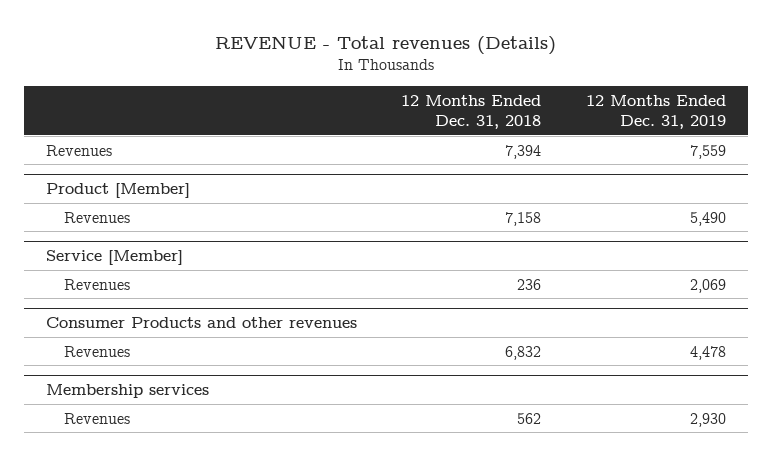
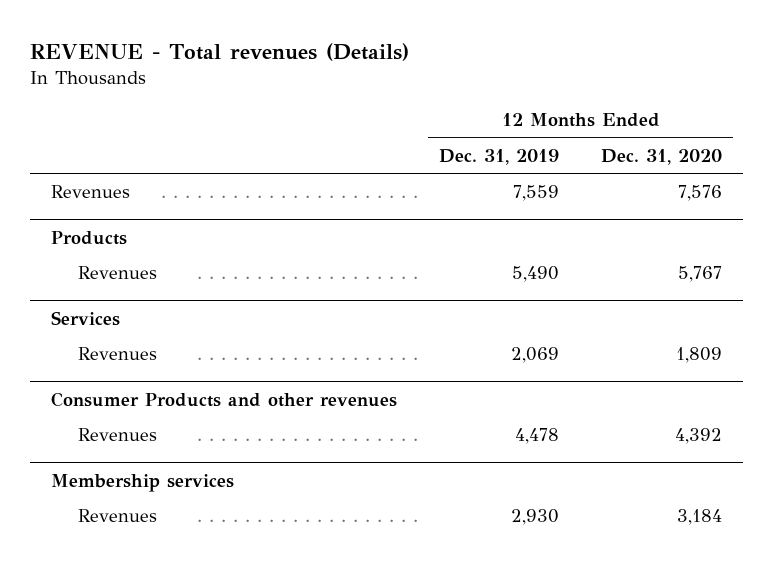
- | 12 Months Ended Dec. 31, 2018 | 12 Months Ended Dec. 31, 2019
+ | 12 Months Ended Dec. 31, 2019 | 12 Months Ended Dec. 31, 2020
- Product [Member]
+ Products
- Service [Member]
+ Services

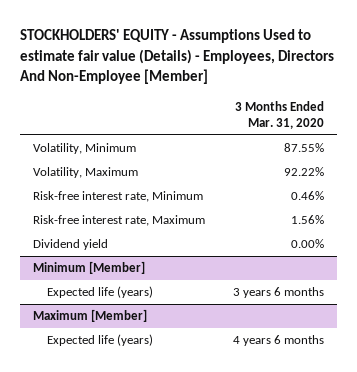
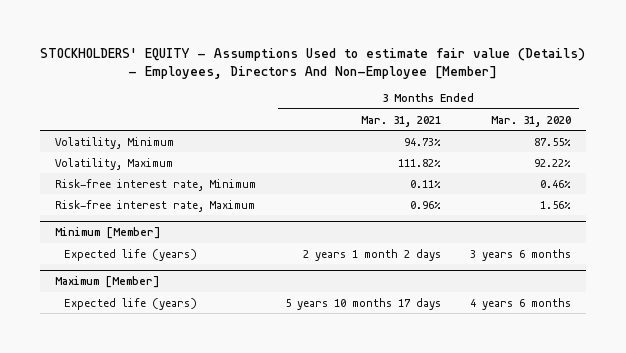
- | 3 Months Ended Mar. 31, 2020
+ | 3 Months Ended Mar. 31, 2021 | 3 Months Ended Mar. 31, 2020
- Dividend yield | 0.00%

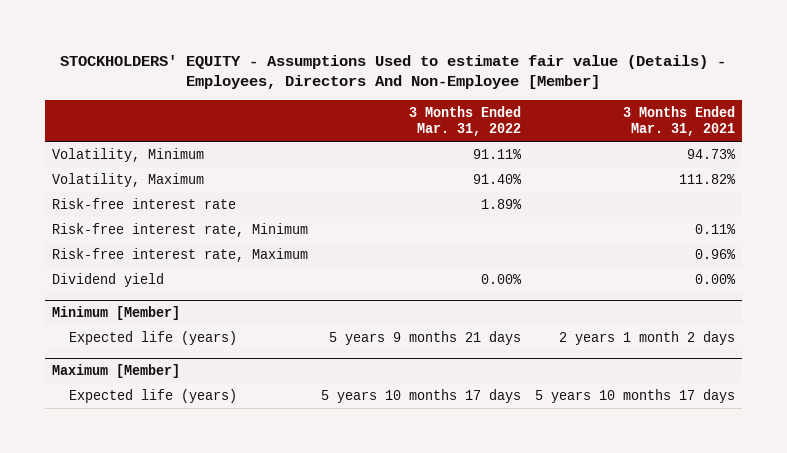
- | 3 Months Ended Mar. 31, 2021 | 3 Months Ended Mar. 31, 2020
+ | 3 Months Ended Mar. 31, 2022 | 3 Months Ended Mar. 31, 2021
+ Risk-free interest rate | 1.89% |
+ Dividend yield | 0.00% | 0.00%

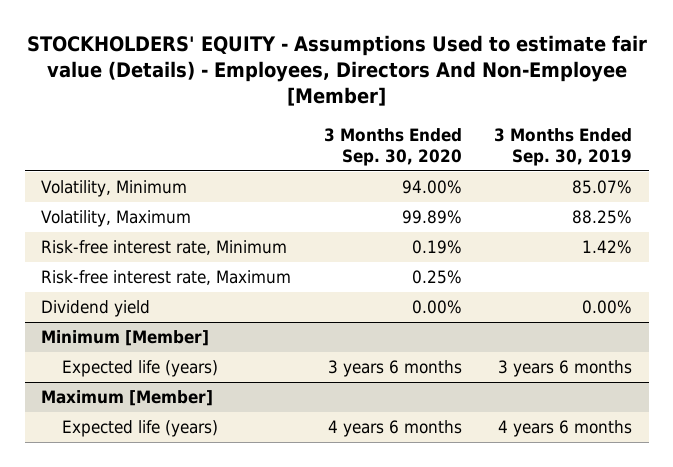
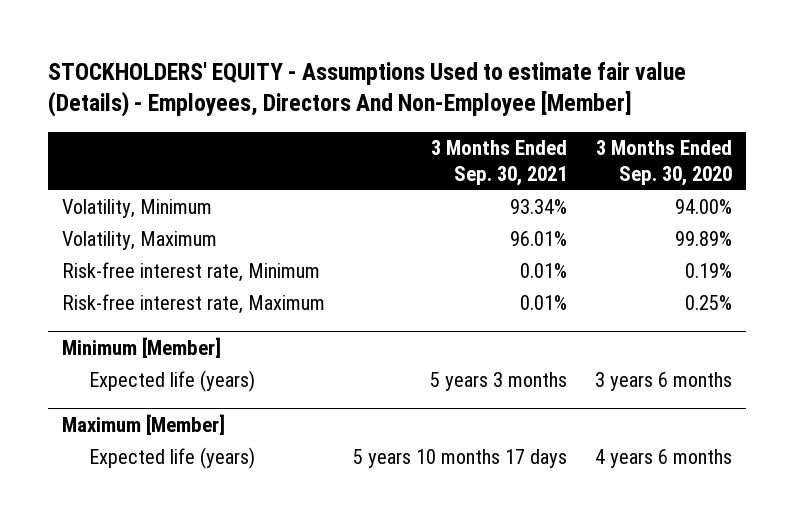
- | 3 Months Ended Sep. 30, 2020 | 3 Months Ended Sep. 30, 2019
+ | 3 Months Ended Sep. 30, 2021 | 3 Months Ended Sep. 30, 2020
- Dividend yield | 0.00% | 0.00%

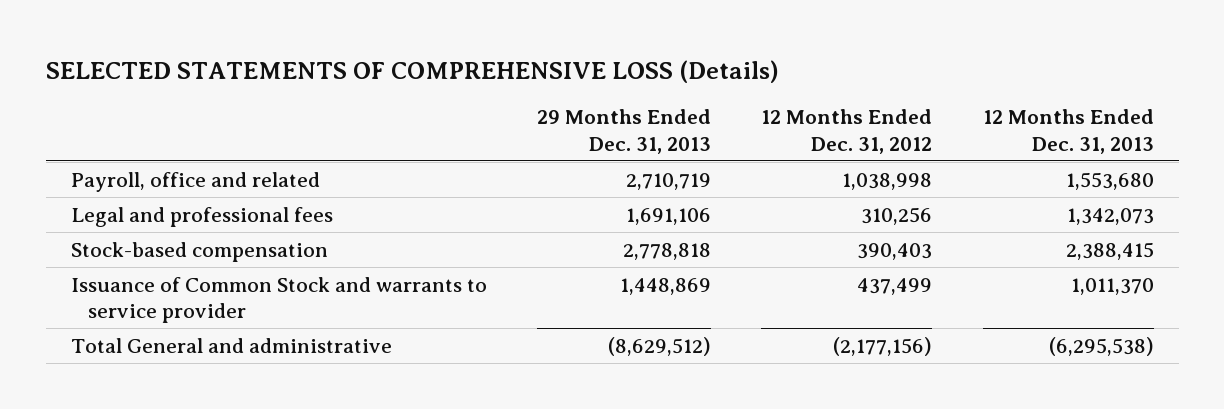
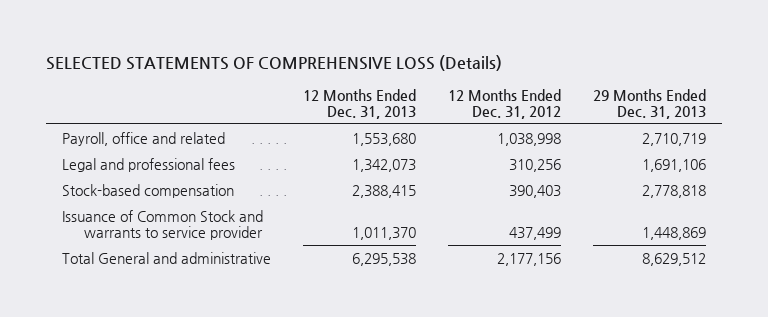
- | 29 Months Ended Dec. 31, 2013 | 12 Months Ended Dec. 31, 2012 | 12 Months Ended Dec. 31, 2013
+ | 12 Months Ended Dec. 31, 2013 | 12 Months Ended Dec. 31, 2012 | 29 Months Ended Dec. 31, 2013
- Total General and administrative | (8,629,512) | (2,177,156) | (6,295,538)
+ Total General and administrative | 6,295,538 | 2,177,156 | 8,629,512

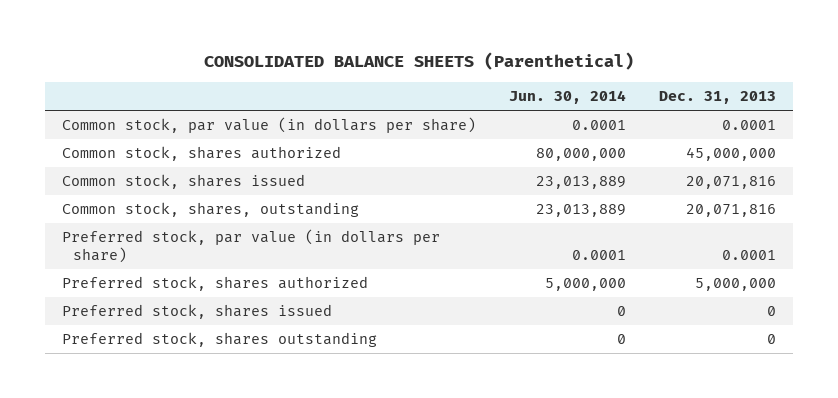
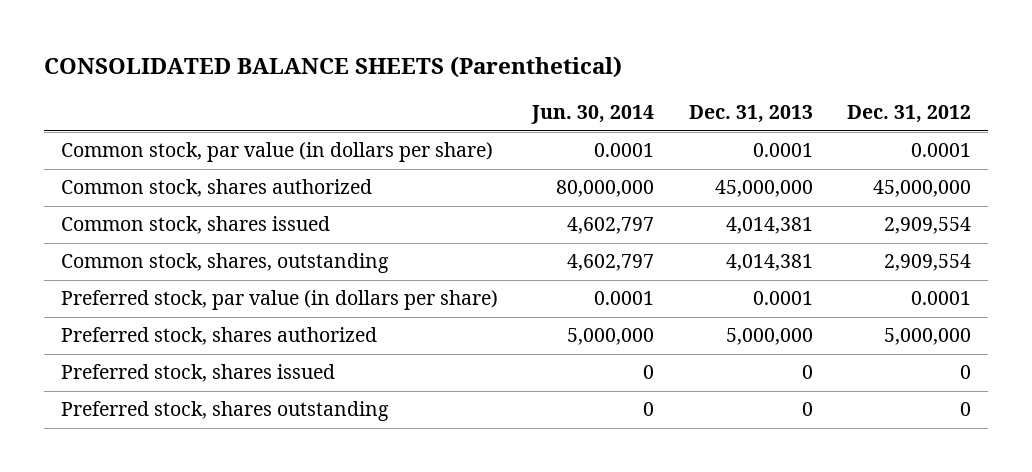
- | Jun. 30, 2014 | Dec. 31, 2013
+ | Jun. 30, 2014 | Dec. 31, 2013 | Dec. 31, 2012
- Common stock, shares issued | 23,013,889 | 20,071,816
- Common stock, shares, outstanding | 23,013,889 | 20,071,816
+ Common stock, shares issued | 4,602,797 | 4,014,381 | 2,909,554
+ Common stock, shares, outstanding | 4,602,797 | 4,014,381 | 2,909,554

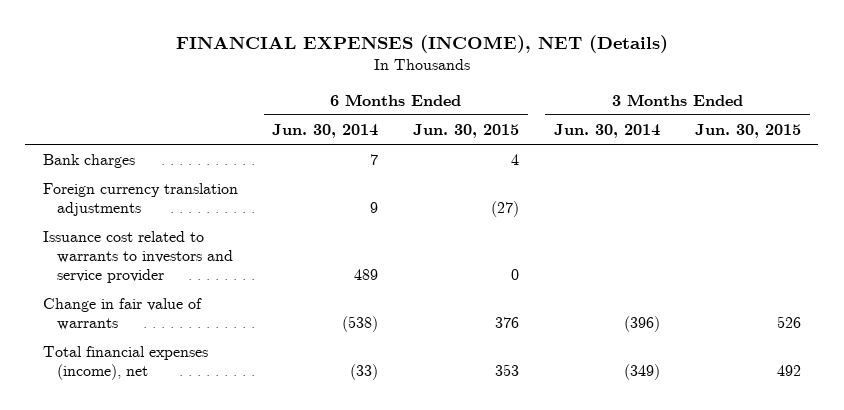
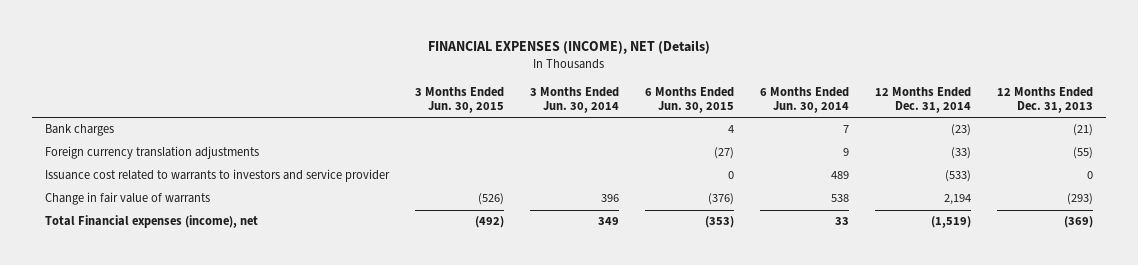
- | 6 Months Ended Jun. 30, 2014 | 6 Months Ended Jun. 30, 2015 | 3 Months Ended Jun. 30, 2014 | 3 Months Ended Jun. 30, 2015
+ | 3 Months Ended Jun. 30, 2015 | 3 Months Ended Jun. 30, 2014 | 6 Months Ended Jun. 30, 2015 | 6 Months Ended Jun. 30, 2014 | 12 Months Ended Dec. 31, 2014 | 12 Months Ended Dec. 31, 2013
- Change in fair value of warrants | (538) | 376 | (396) | 526
- Total financial expenses (income), net | (33) | 353 | (349) | 492
+ Change in fair value of warrants | (526) | 396 | (376) | 538 | 2,194 | (293)
+ Total Financial expenses (income), net | (492) | 349 | (353) | 33 | (1,519) | (369)

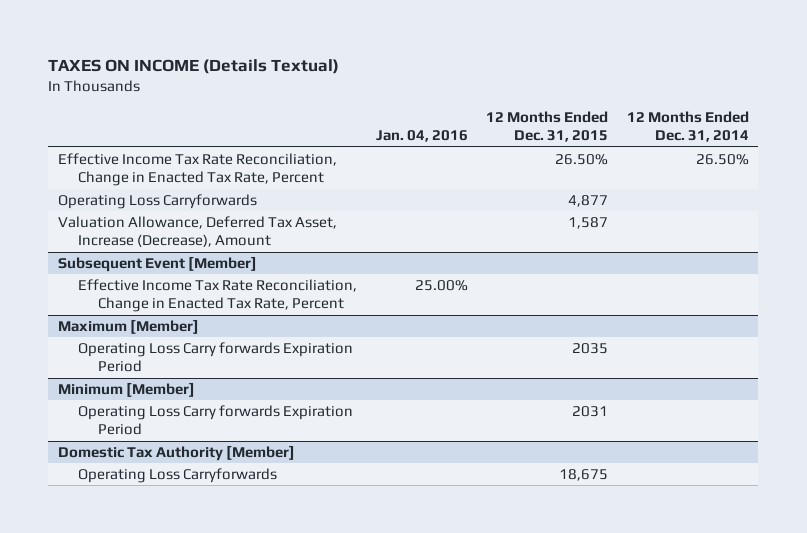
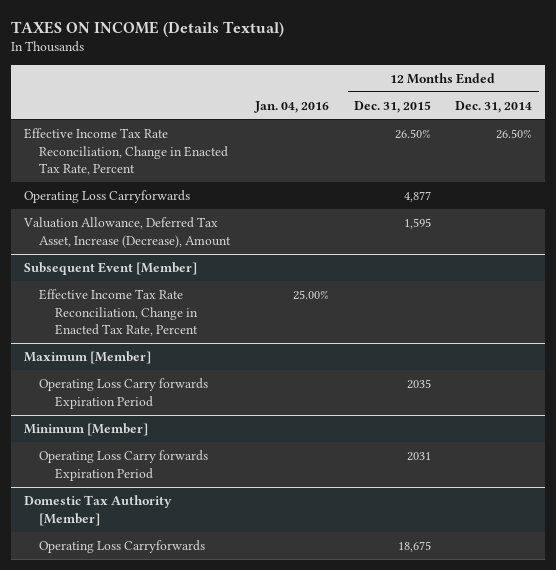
- Valuation Allowance, Deferred Tax Asset, Increase (Decrease), Amount | | 1,587 |
+ Valuation Allowance, Deferred Tax Asset, Increase (Decrease), Amount | | 1,595 |

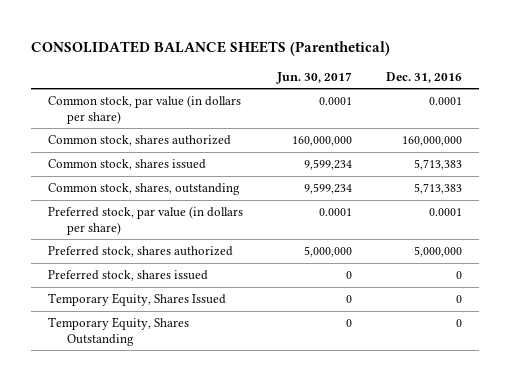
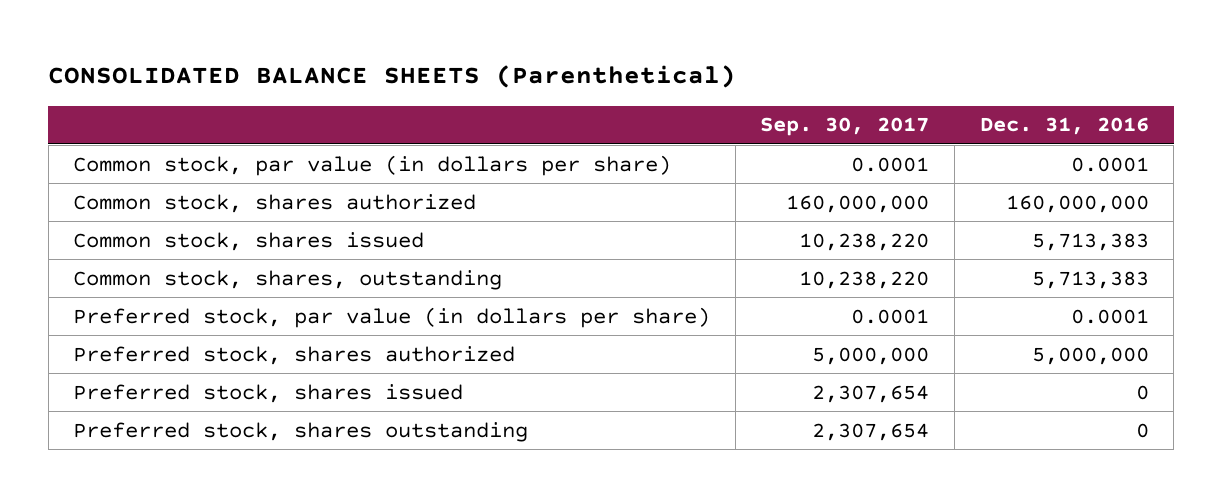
- | Jun. 30, 2017 | Dec. 31, 2016
+ | Sep. 30, 2017 | Dec. 31, 2016
- Temporary Equity, Shares Issued | 0 | 0
- Temporary Equity, Shares Outstanding | 0 | 0
+ Preferred stock, shares outstanding | 2,307,654 | 0

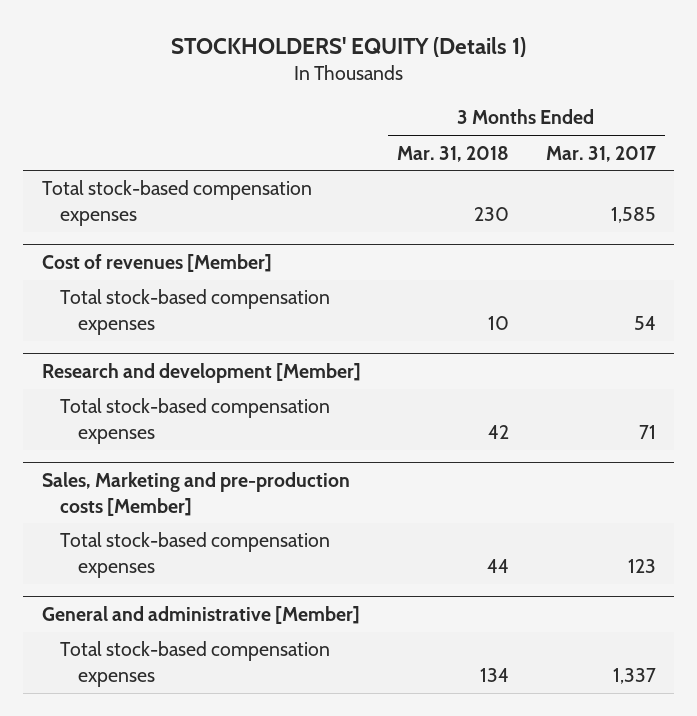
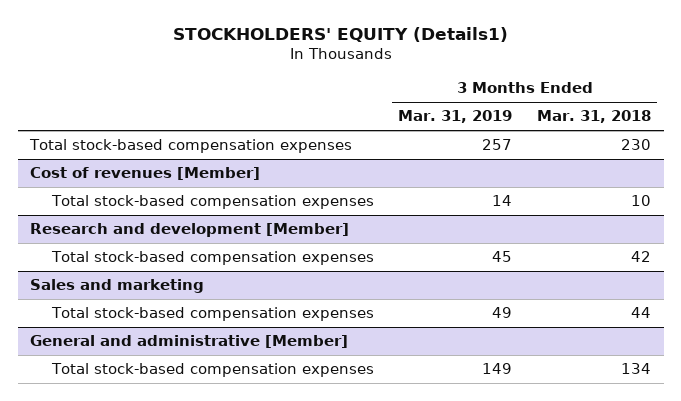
- STOCKHOLDERS' EQUITY (Details 1)
+ STOCKHOLDERS' EQUITY (Details1)
- | 3 Months Ended Mar. 31, 2018 | 3 Months Ended Mar. 31, 2017
+ | 3 Months Ended Mar. 31, 2019 | 3 Months Ended Mar. 31, 2018
- Sales, Marketing and pre-production costs [Member]
+ Sales and marketing

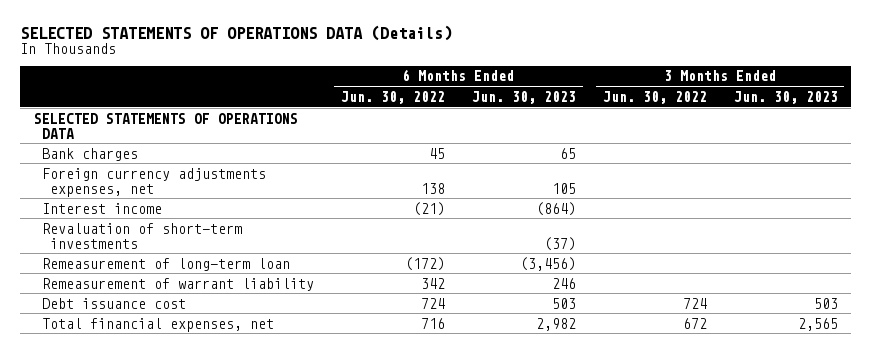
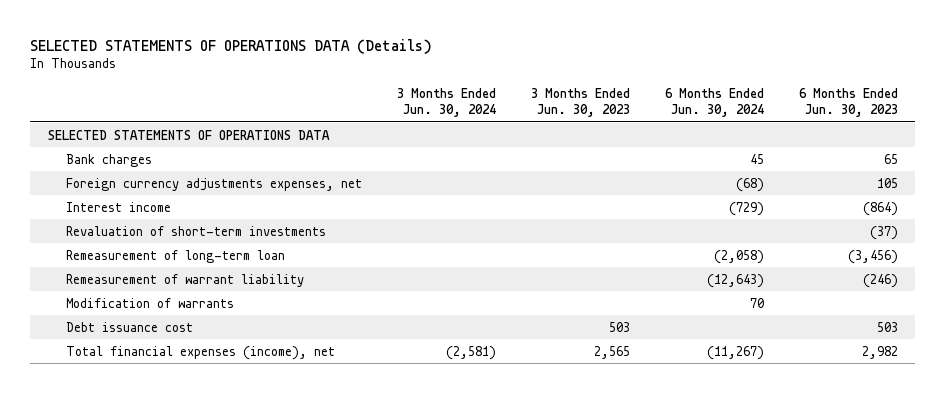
- | 6 Months Ended Jun. 30, 2022 | 6 Months Ended Jun. 30, 2023 | 3 Months Ended Jun. 30, 2022 | 3 Months Ended Jun. 30, 2023
+ | 3 Months Ended Jun. 30, 2024 | 3 Months Ended Jun. 30, 2023 | 6 Months Ended Jun. 30, 2024 | 6 Months Ended Jun. 30, 2023
- Remeasurement of warrant liability | 342 | 246 | |
+ Remeasurement of warrant liability | | | (12,643) | (246)
+ Modification of warrants | | | 70 |
- Total financial expenses, net | 716 | 2,982 | 672 | 2,565
+ Total financial expenses (income), net | (2,581) | 2,565 | (11,267) | 2,982

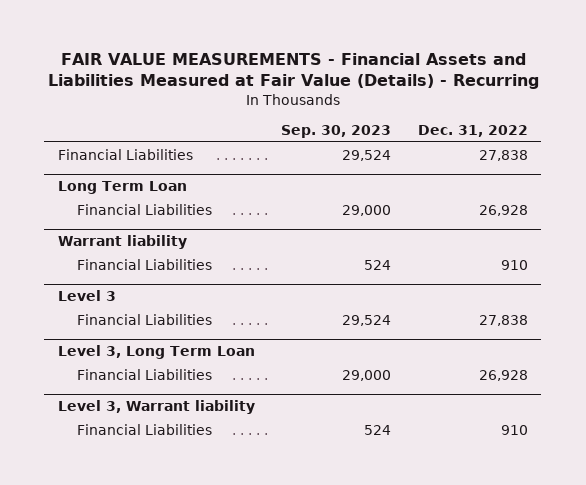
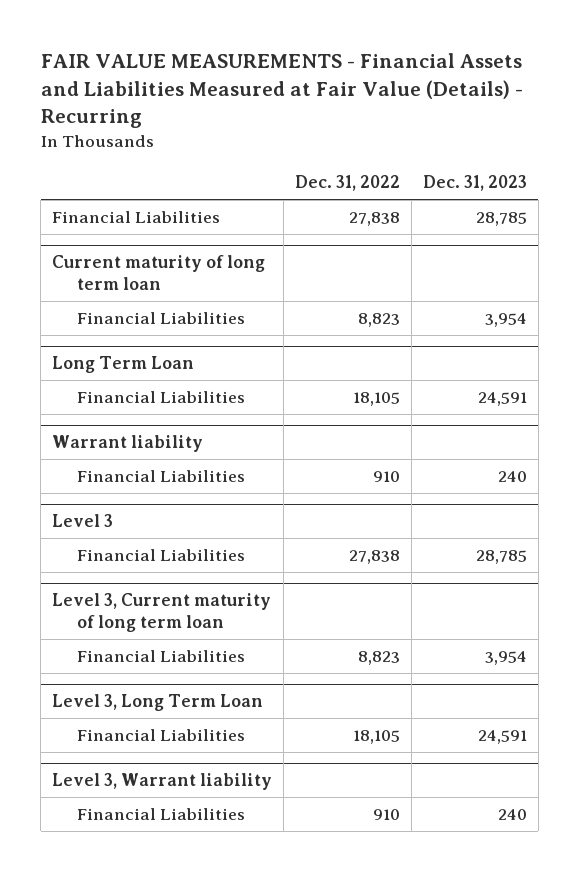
- | Sep. 30, 2023 | Dec. 31, 2022
+ | Dec. 31, 2022 | Dec. 31, 2023
+ Current maturity of long term loan
+ Financial Liabilities | 8,823 | 3,954
@ Long Term Loan
- Financial Liabilities | 29,000 | 26,928
+ Financial Liabilities | 18,105 | 24,591
+ Level 3, Current maturity of long term loan
+ Financial Liabilities | 8,823 | 3,954
@ Level 3, Long Term Loan
- Financial Liabilities | 29,000 | 26,928
+ Financial Liabilities | 18,105 | 24,591

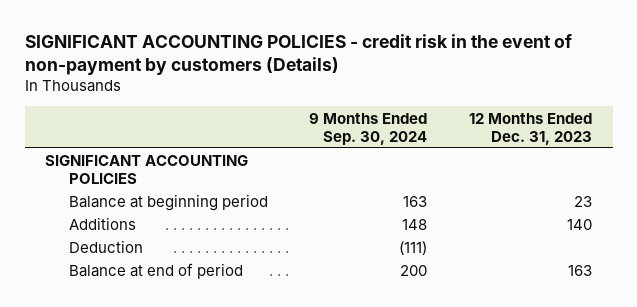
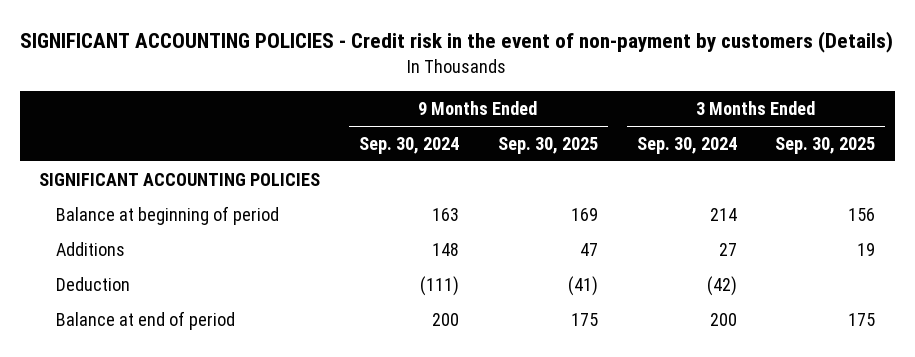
- SIGNIFICANT ACCOUNTING POLICIES - credit risk in the event of non-payment by customers (Details)
+ SIGNIFICANT ACCOUNTING POLICIES - Credit risk in the event of non-payment by customers (Details)
- | 9 Months Ended Sep. 30, 2024 | 12 Months Ended Dec. 31, 2023
+ | 9 Months Ended Sep. 30, 2024 | 9 Months Ended Sep. 30, 2025 | 3 Months Ended Sep. 30, 2024 | 3 Months Ended Sep. 30, 2025
- Balance at beginning period | 163 | 23
+ Balance at beginning of period | 163 | 169 | 214 | 156

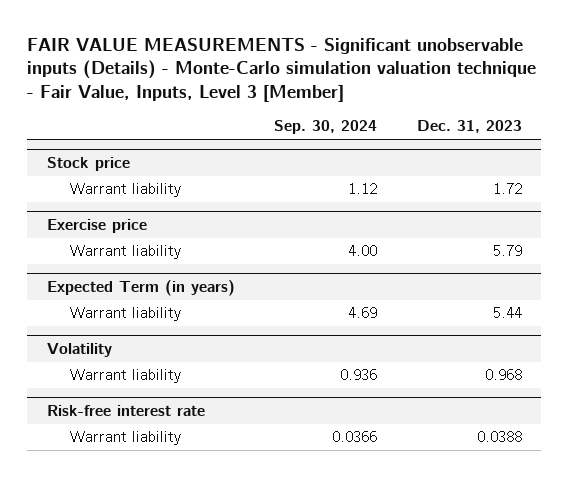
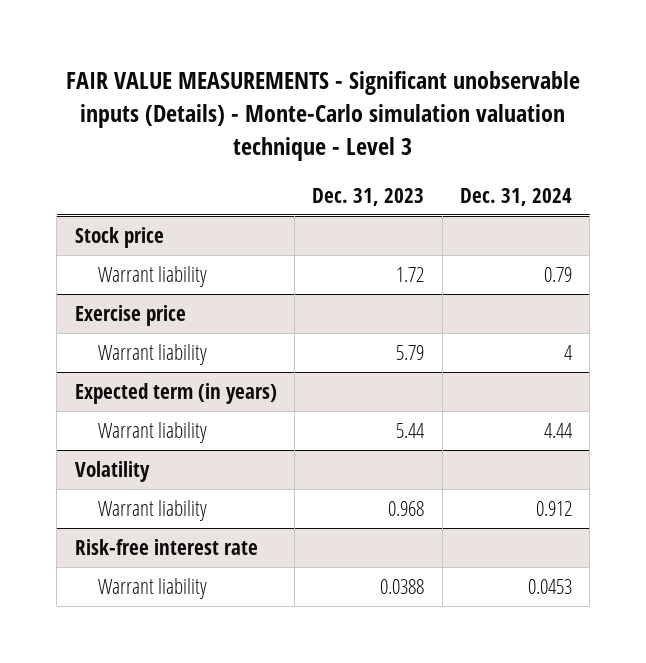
- FAIR VALUE MEASUREMENTS - Significant unobservable inputs (Details) - Monte-Carlo simulation valuation technique - Fair Value, Inputs, Level 3 [Member]
+ FAIR VALUE MEASUREMENTS - Significant unobservable inputs (Details) - Monte-Carlo simulation valuation technique - Level 3
- | Sep. 30, 2024 | Dec. 31, 2023
+ | Dec. 31, 2023 | Dec. 31, 2024
- Expected Term (in years)
+ Expected term (in years)

